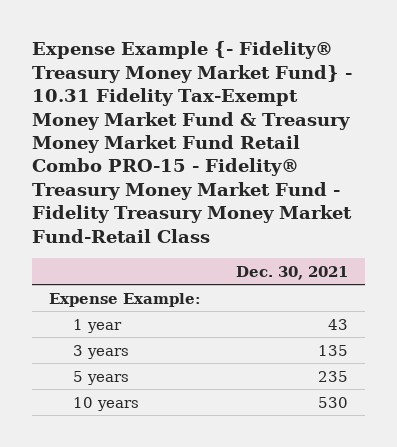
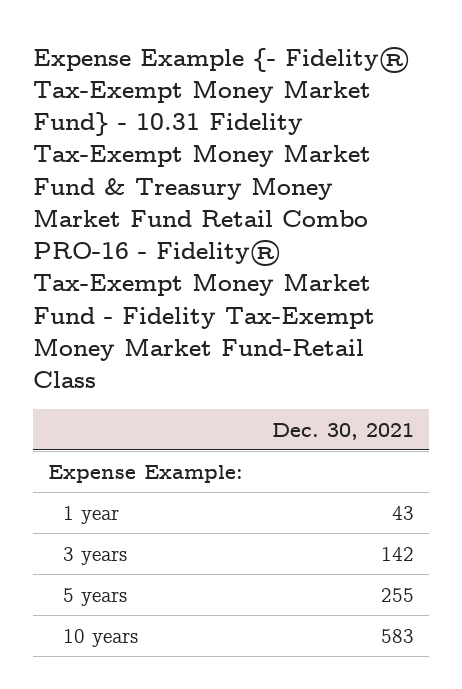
- Expense Example {- Fidelity® Treasury Money Market Fund} - 10.31 Fidelity Tax-Exempt Money Market Fund & Treasury Money Market Fund Retail Combo PRO-15 - Fidelity® Treasury Money Market Fund - Fidelity Treasury Money Market Fund-Retail Class
+ Expense Example {- Fidelity® Tax-Exempt Money Market Fund} - 10.31 Fidelity Tax-Exempt Money Market Fund & Treasury Money Market Fund Retail Combo PRO-16 - Fidelity® Tax-Exempt Money Market Fund - Fidelity Tax-Exempt Money Market Fund-Retail Class
- 3 years | 135
- 5 years | 235
- 10 years | 530
+ 3 years | 142
+ 5 years | 255
+ 10 years | 583

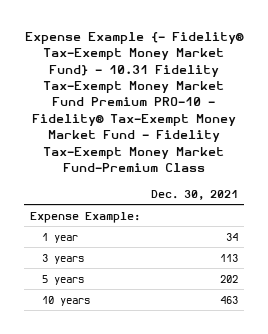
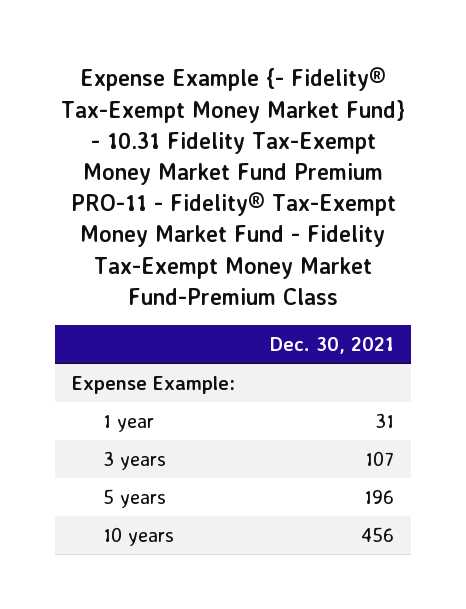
- Expense Example {- Fidelity® Tax-Exempt Money Market Fund} - 10.31 Fidelity Tax-Exempt Money Market Fund Premium PRO-10 - Fidelity® Tax-Exempt Money Market Fund - Fidelity Tax-Exempt Money Market Fund-Premium Class
+ Expense Example {- Fidelity® Tax-Exempt Money Market Fund} - 10.31 Fidelity Tax-Exempt Money Market Fund Premium PRO-11 - Fidelity® Tax-Exempt Money Market Fund - Fidelity Tax-Exempt Money Market Fund-Premium Class
- 1 year | 34
- 3 years | 113
- 5 years | 202
- 10 years | 463
+ 1 year | 31
+ 3 years | 107
+ 5 years | 196
+ 10 years | 456

